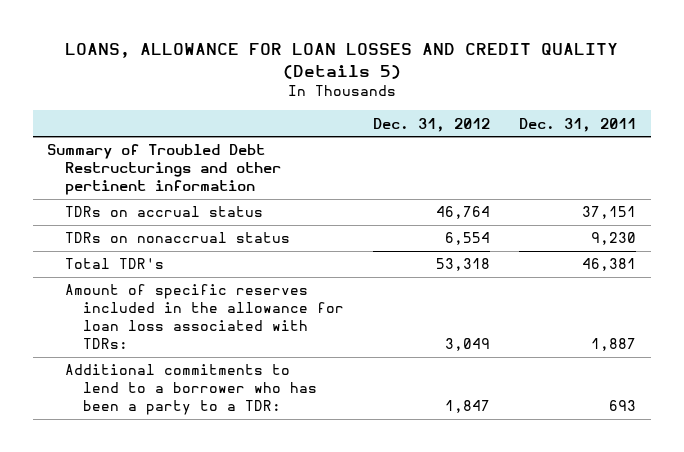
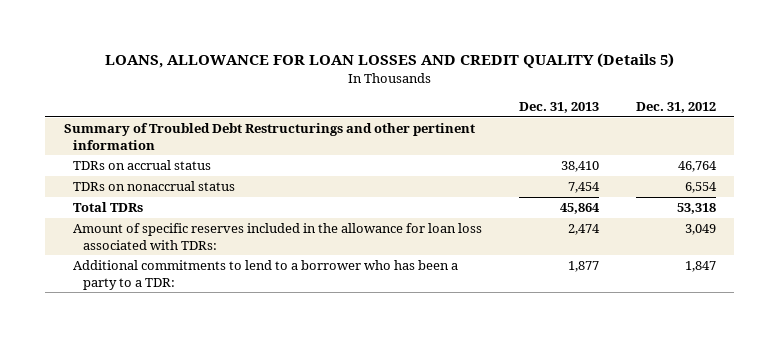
- | Dec. 31, 2012 | Dec. 31, 2011
+ | Dec. 31, 2013 | Dec. 31, 2012
- Total TDR's | 53,318 | 46,381
+ Total TDRs | 45,864 | 53,318

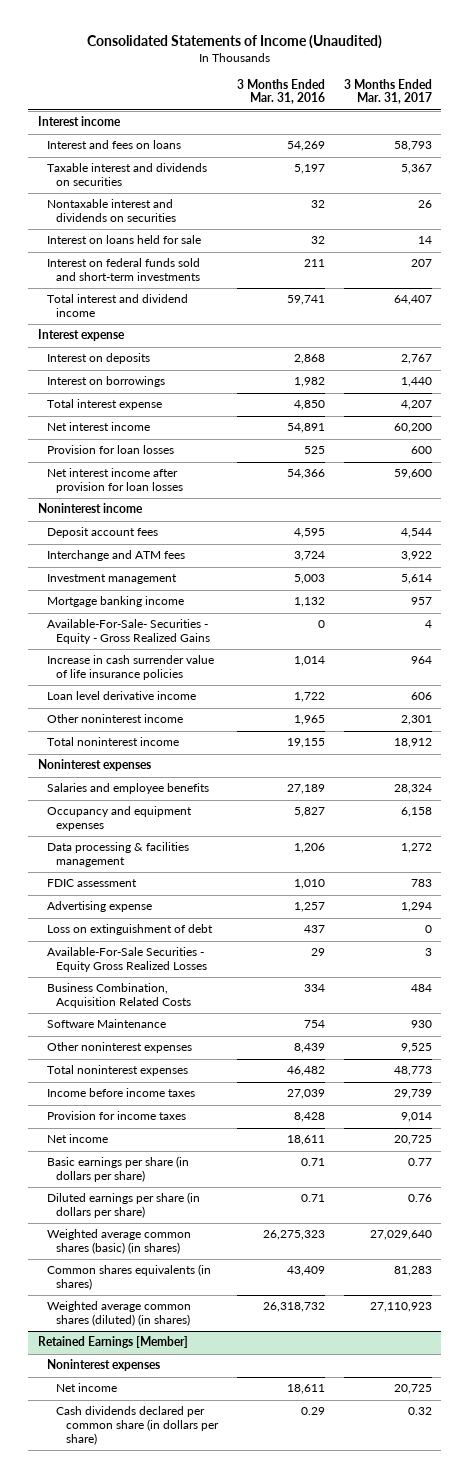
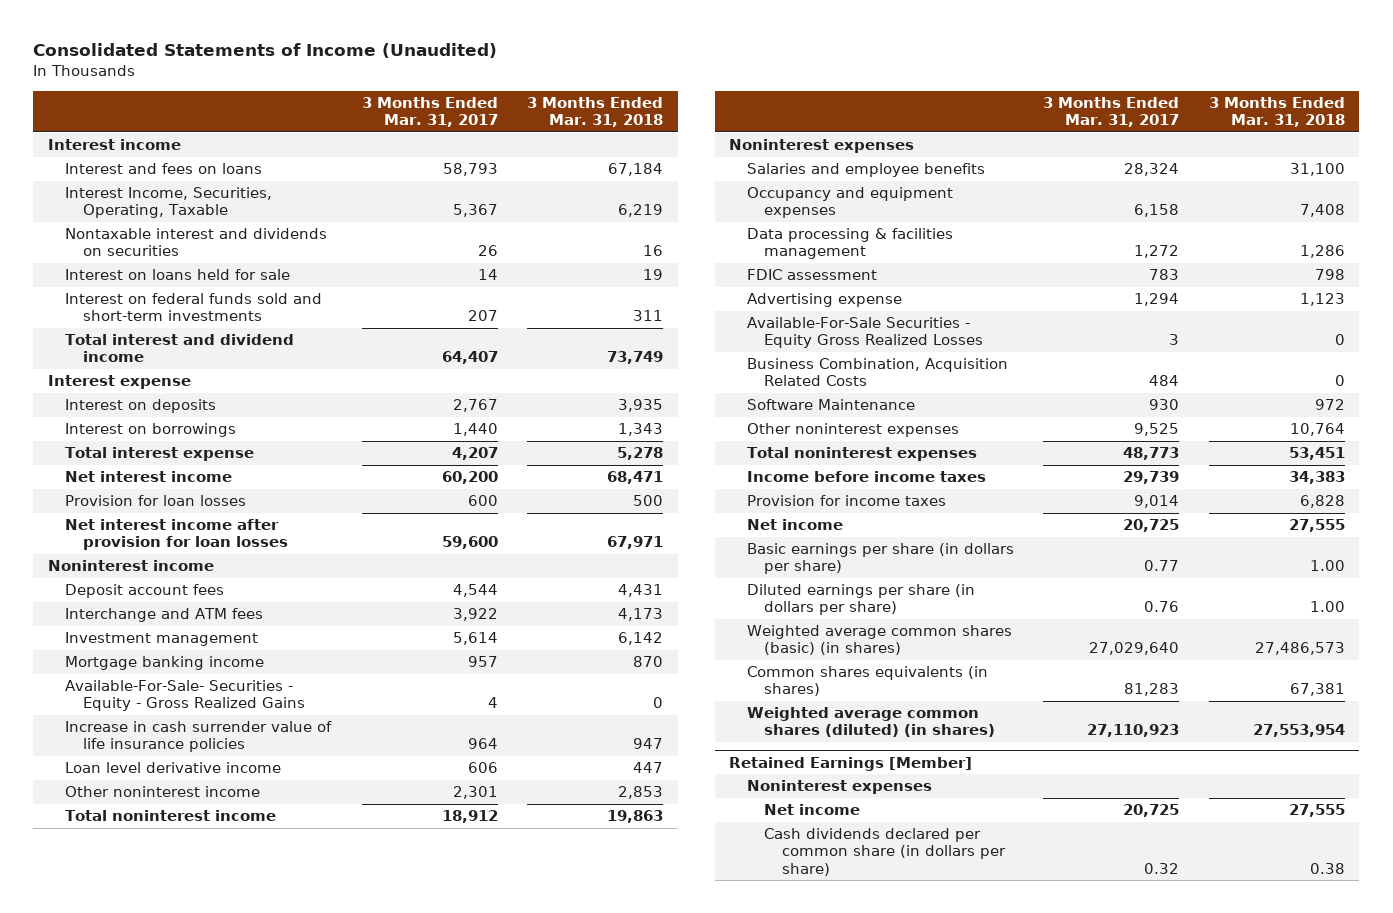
- | 3 Months Ended Mar. 31, 2016 | 3 Months Ended Mar. 31, 2017
+ | 3 Months Ended Mar. 31, 2017 | 3 Months Ended Mar. 31, 2018
- Taxable interest and dividends on securities | 5,197 | 5,367
+ Interest Income, Securities, Operating, Taxable | 5,367 | 6,219
- Loss on extinguishment of debt | 437 | 0

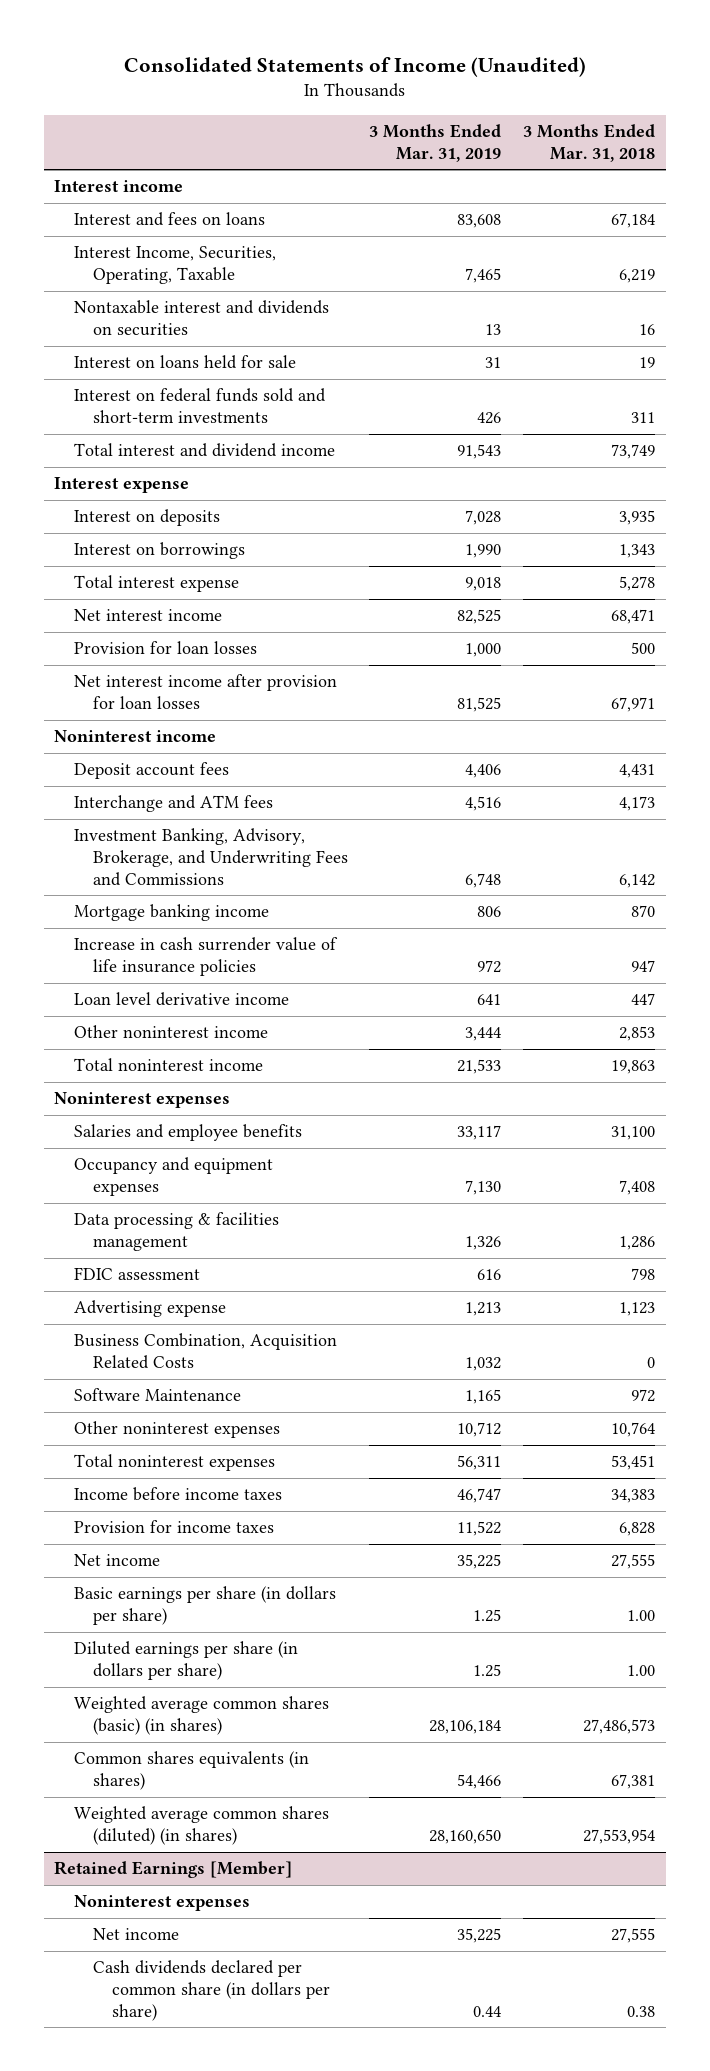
- | 3 Months Ended Mar. 31, 2017 | 3 Months Ended Mar. 31, 2018
+ | 3 Months Ended Mar. 31, 2019 | 3 Months Ended Mar. 31, 2018
- Investment management | 5,614 | 6,142
+ Investment Banking, Advisory, Brokerage, and Underwriting Fees and Commissions | 6,748 | 6,142
- Available-For-Sale- Securities - Equity - Gross Realized Gains | 4 | 0
- Available-For-Sale Securities - Equity Gross Realized Losses | 3 | 0

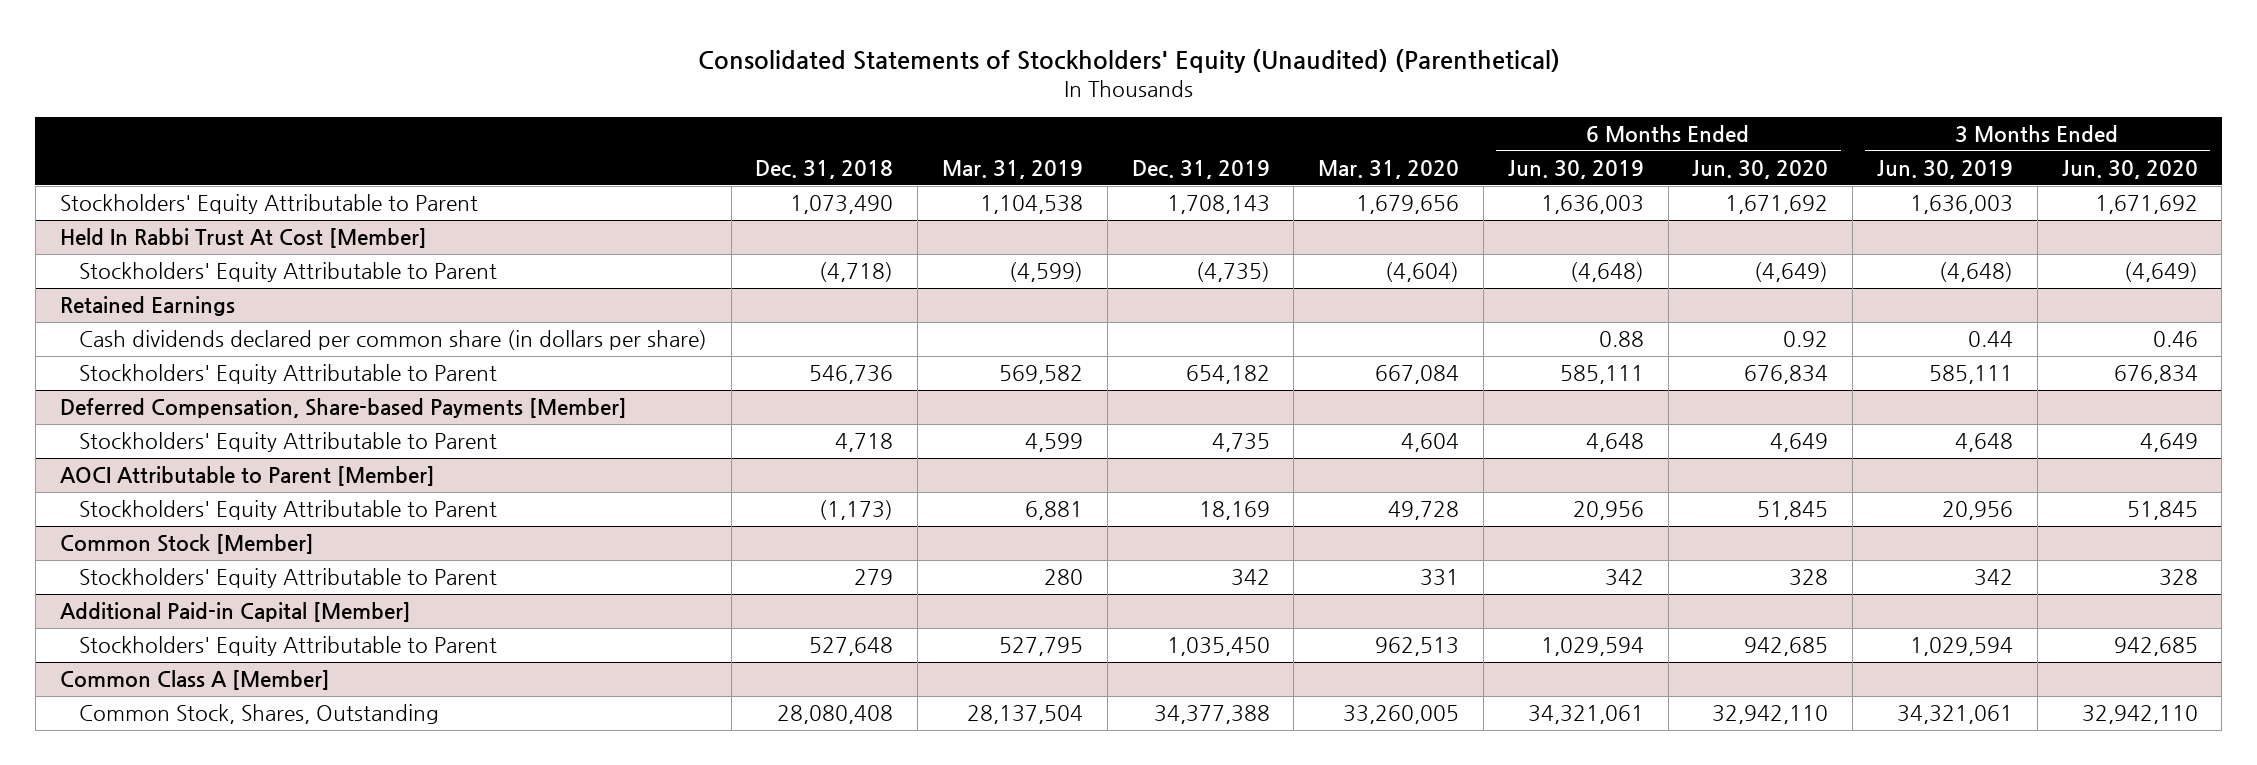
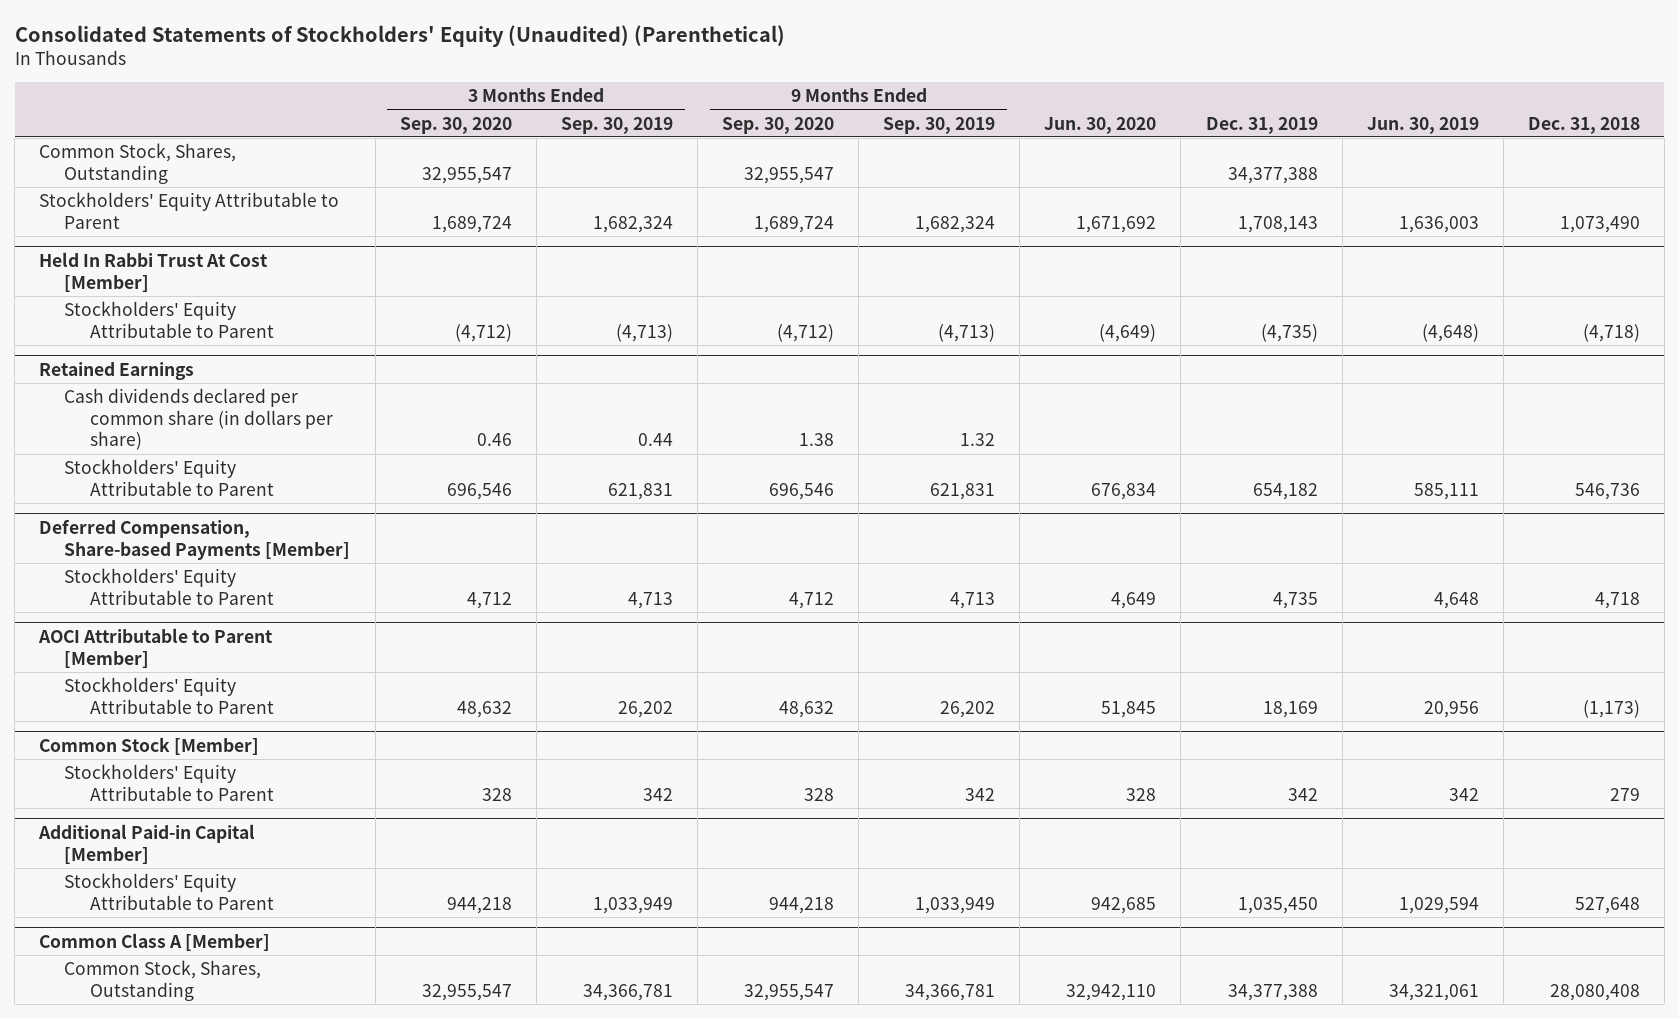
- | Dec. 31, 2018 | Mar. 31, 2019 | Dec. 31, 2019 | Mar. 31, 2020 | 6 Months Ended Jun. 30, 2019 | 6 Months Ended Jun. 30, 2020 | 3 Months Ended Jun. 30, 2019 | 3 Months Ended Jun. 30, 2020
+ | 3 Months Ended Sep. 30, 2020 | 3 Months Ended Sep. 30, 2019 | 9 Months Ended Sep. 30, 2020 | 9 Months Ended Sep. 30, 2019 | Jun. 30, 2020 | Dec. 31, 2019 | Jun. 30, 2019 | Dec. 31, 2018
+ Common Stock, Shares, Outstanding | 32,955,547 | | 32,955,547 | | | 34,377,388 | |

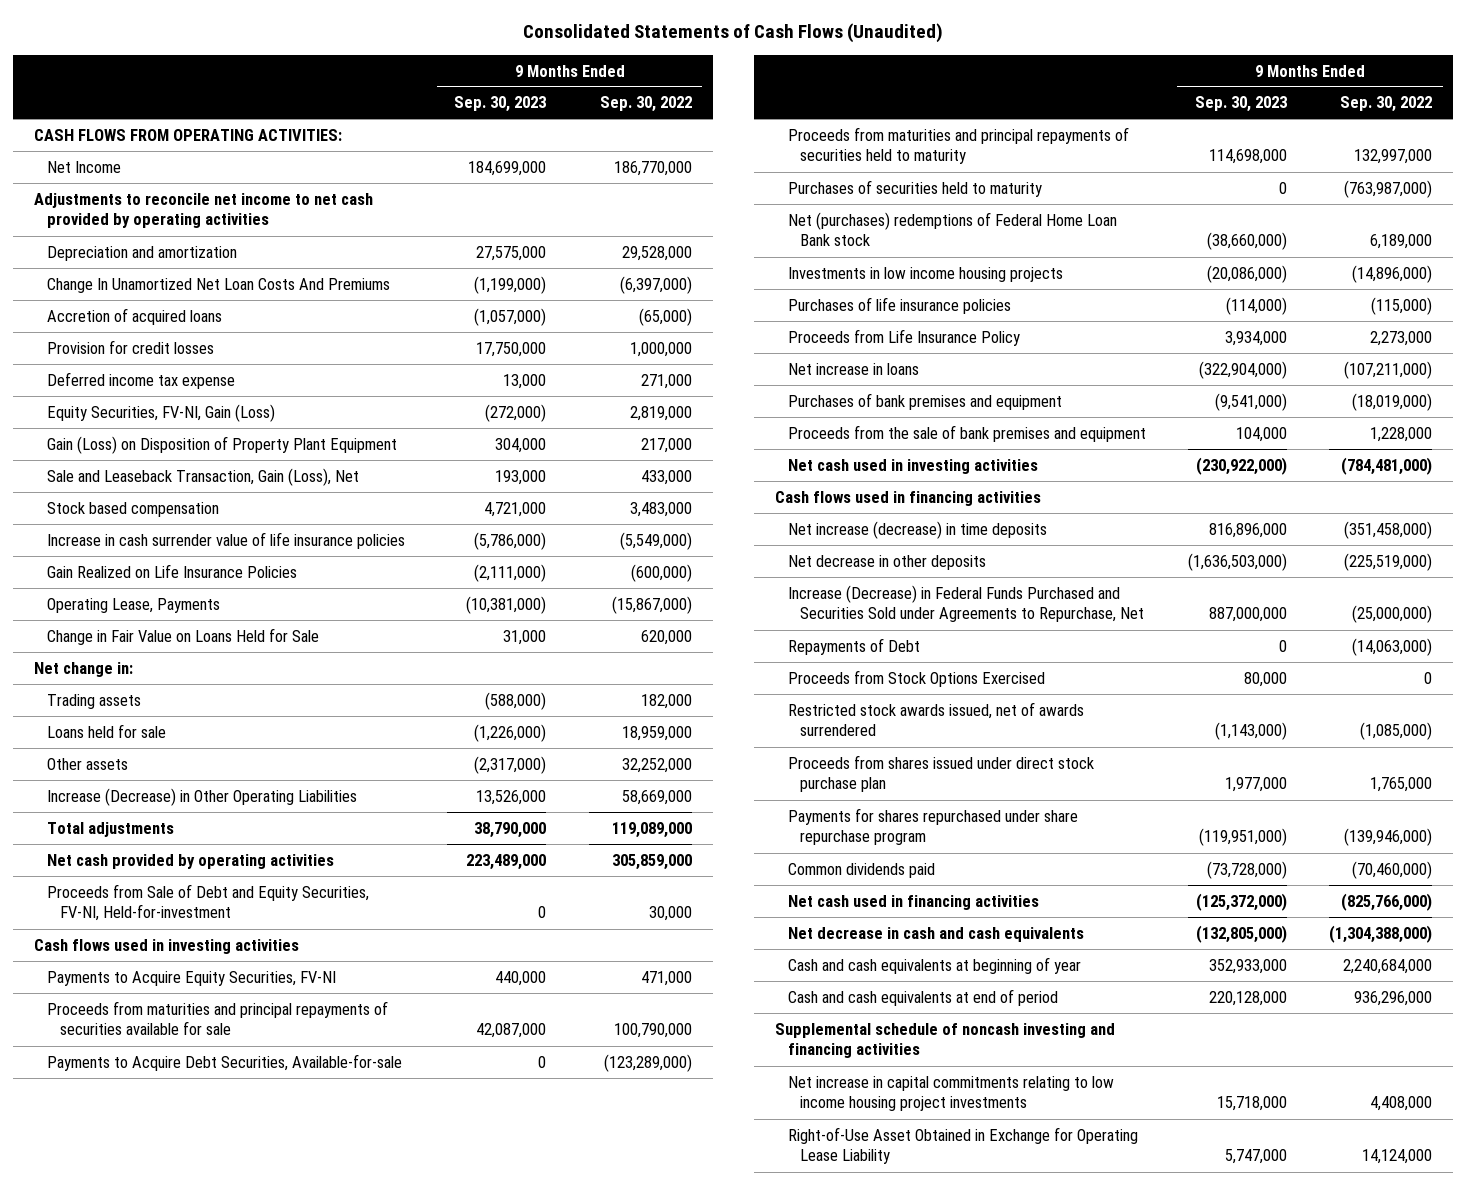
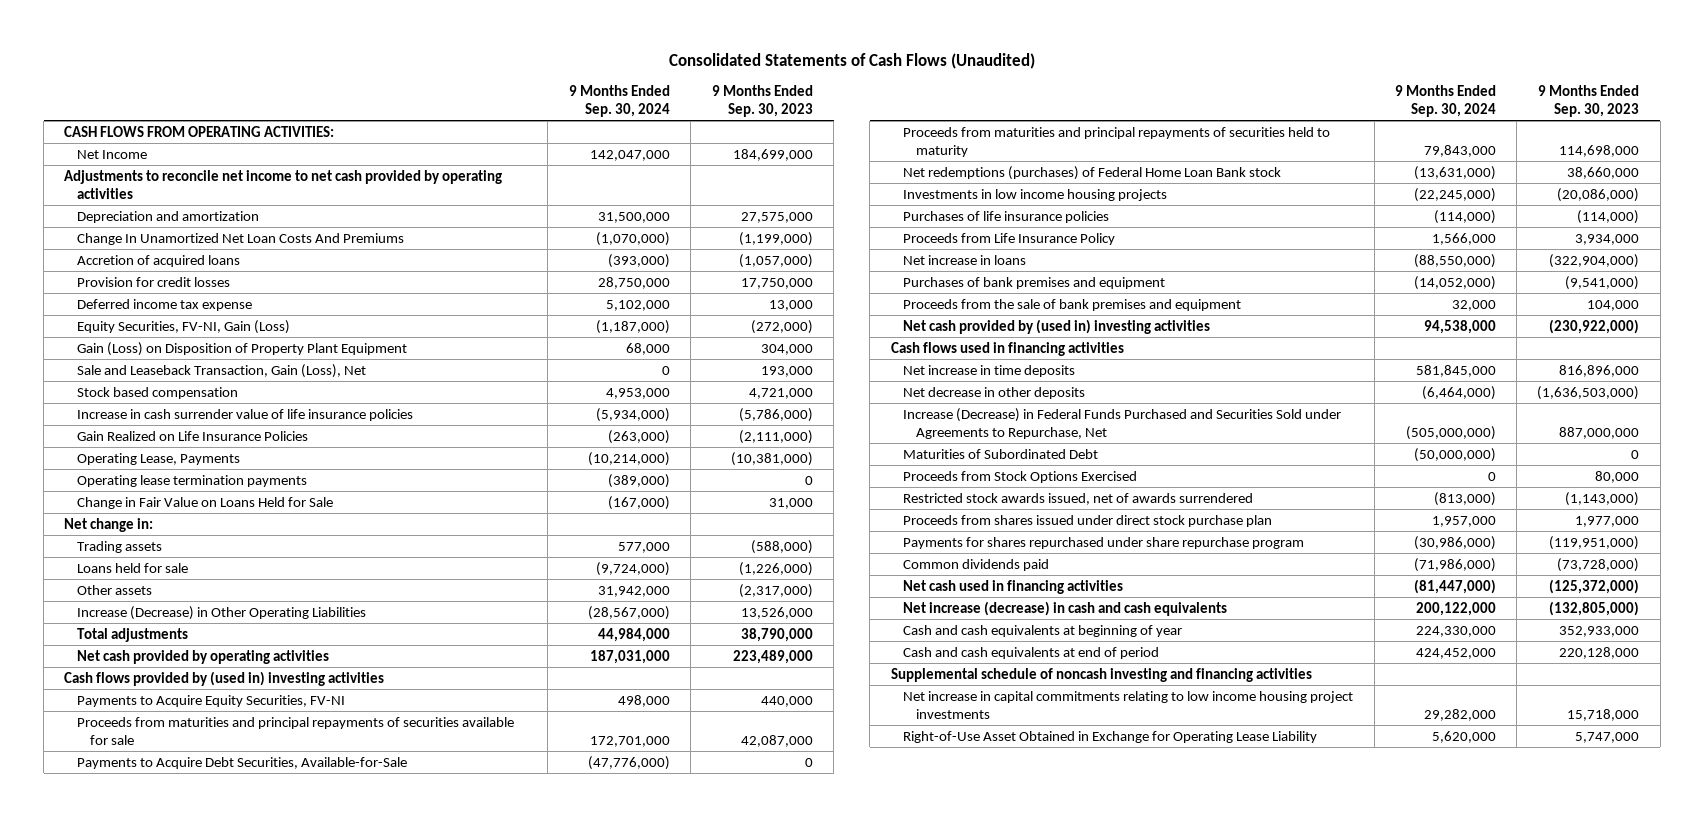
- | 9 Months Ended Sep. 30, 2023 | 9 Months Ended Sep. 30, 2022
+ | 9 Months Ended Sep. 30, 2024 | 9 Months Ended Sep. 30, 2023
+ Operating lease termination payments | (389,000) | 0
- Proceeds from Sale of Debt and Equity Securities, FV-NI, Held-for-investment | 0 | 30,000
- Cash flows used in investing activities
+ Cash flows provided by (used in) investing activities
- Payments to Acquire Debt Securities, Available-for-sale | 0 | (123,289,000)
+ Payments to Acquire Debt Securities, Available-for-Sale | (47,776,000) | 0
- Purchases of securities held to maturity | 0 | (763,987,000)
- Net (purchases) redemptions of Federal Home Loan Bank stock | (38,660,000) | 6,189,000
+ Net redemptions (purchases) of Federal Home Loan Bank stock | (13,631,000) | 38,660,000
- Net cash used in investing activities | (230,922,000) | (784,481,000)
+ Net cash provided by (used in) investing activities | 94,538,000 | (230,922,000)
- Net increase (decrease) in time deposits | 816,896,000 | (351,458,000)
+ Net increase in time deposits | 581,845,000 | 816,896,000
- Repayments of Debt | 0 | (14,063,000)
+ Maturities of Subordinated Debt | (50,000,000) | 0
- Net decrease in cash and cash equivalents | (132,805,000) | (1,304,388,000)
+ Net increase (decrease) in cash and cash equivalents | 200,122,000 | (132,805,000)

